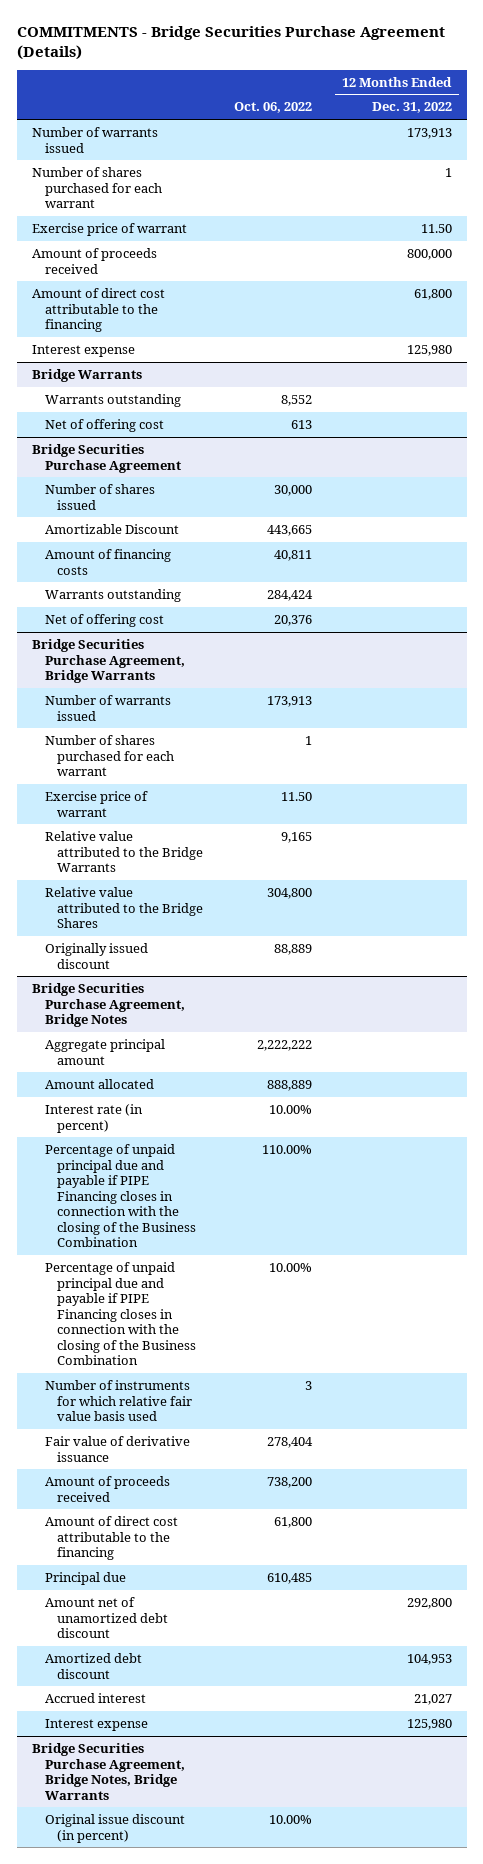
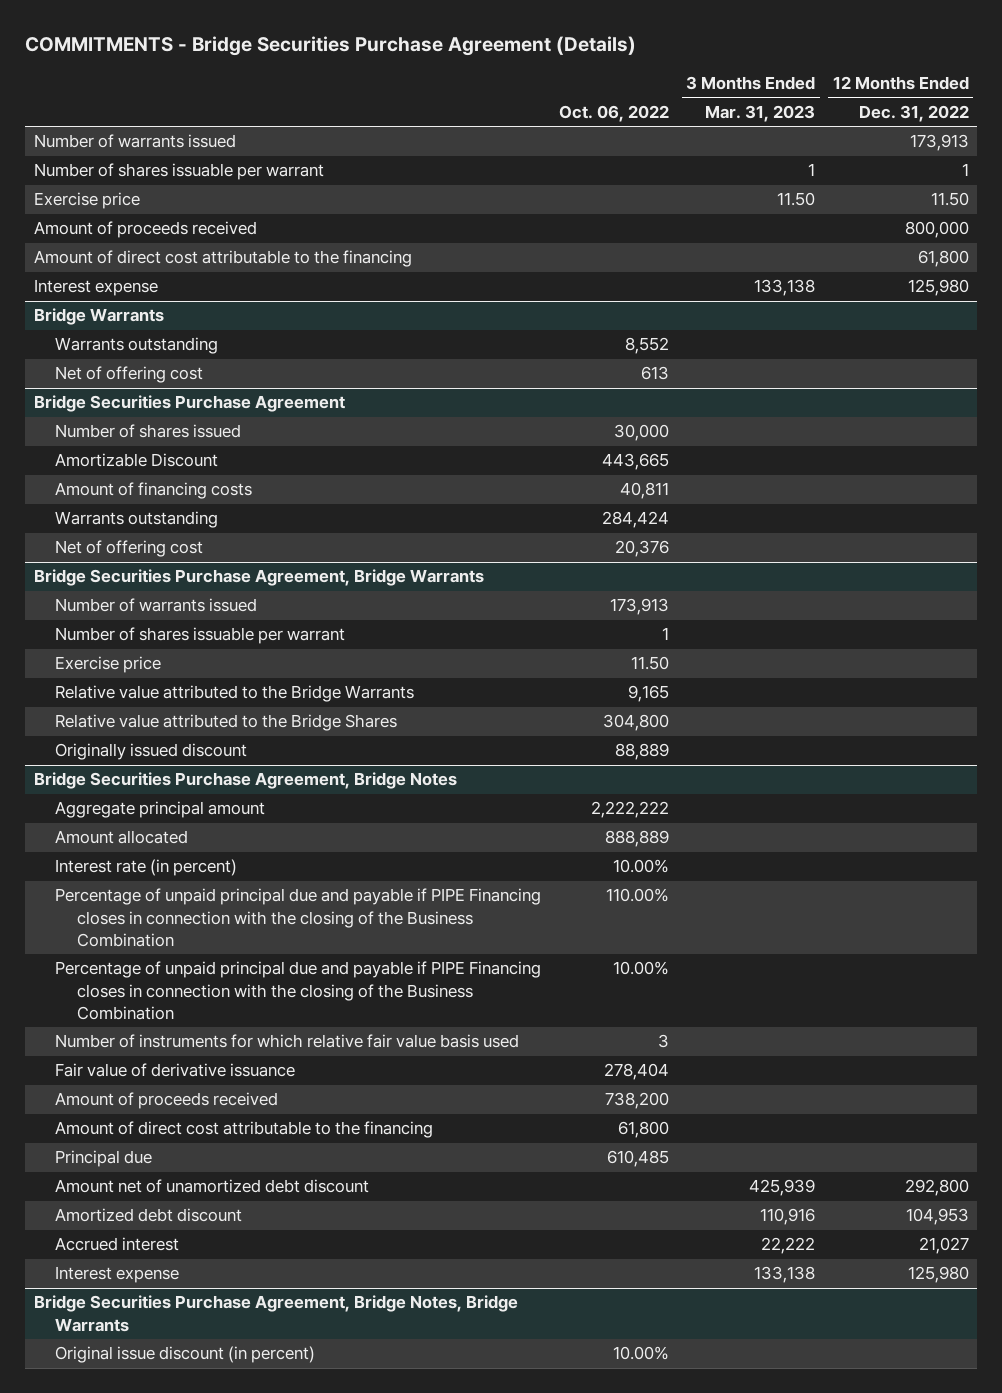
- | Oct. 06, 2022 | 12 Months Ended Dec. 31, 2022
+ | Oct. 06, 2022 | 3 Months Ended Mar. 31, 2023 | 12 Months Ended Dec. 31, 2022
- Number of shares purchased for each warrant | | 1
- Exercise price of warrant | | 11.50
+ Number of shares issuable per warrant | | 1 | 1
+ Exercise price | | 11.50 | 11.50
@ Bridge Securities Purchase Agreement, Bridge Warrants
- Number of shares purchased for each warrant | 1 |
- Exercise price of warrant | 11.50 |
+ Number of shares issuable per warrant | 1 | |
+ Exercise price | 11.50 | |

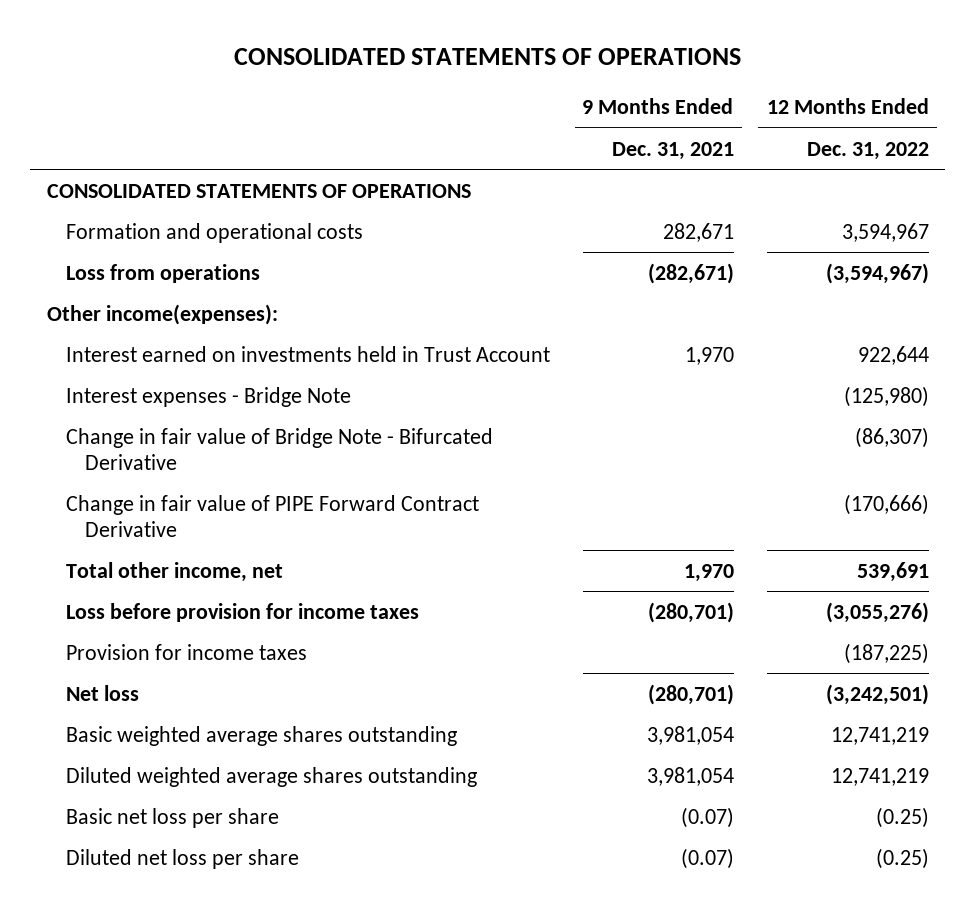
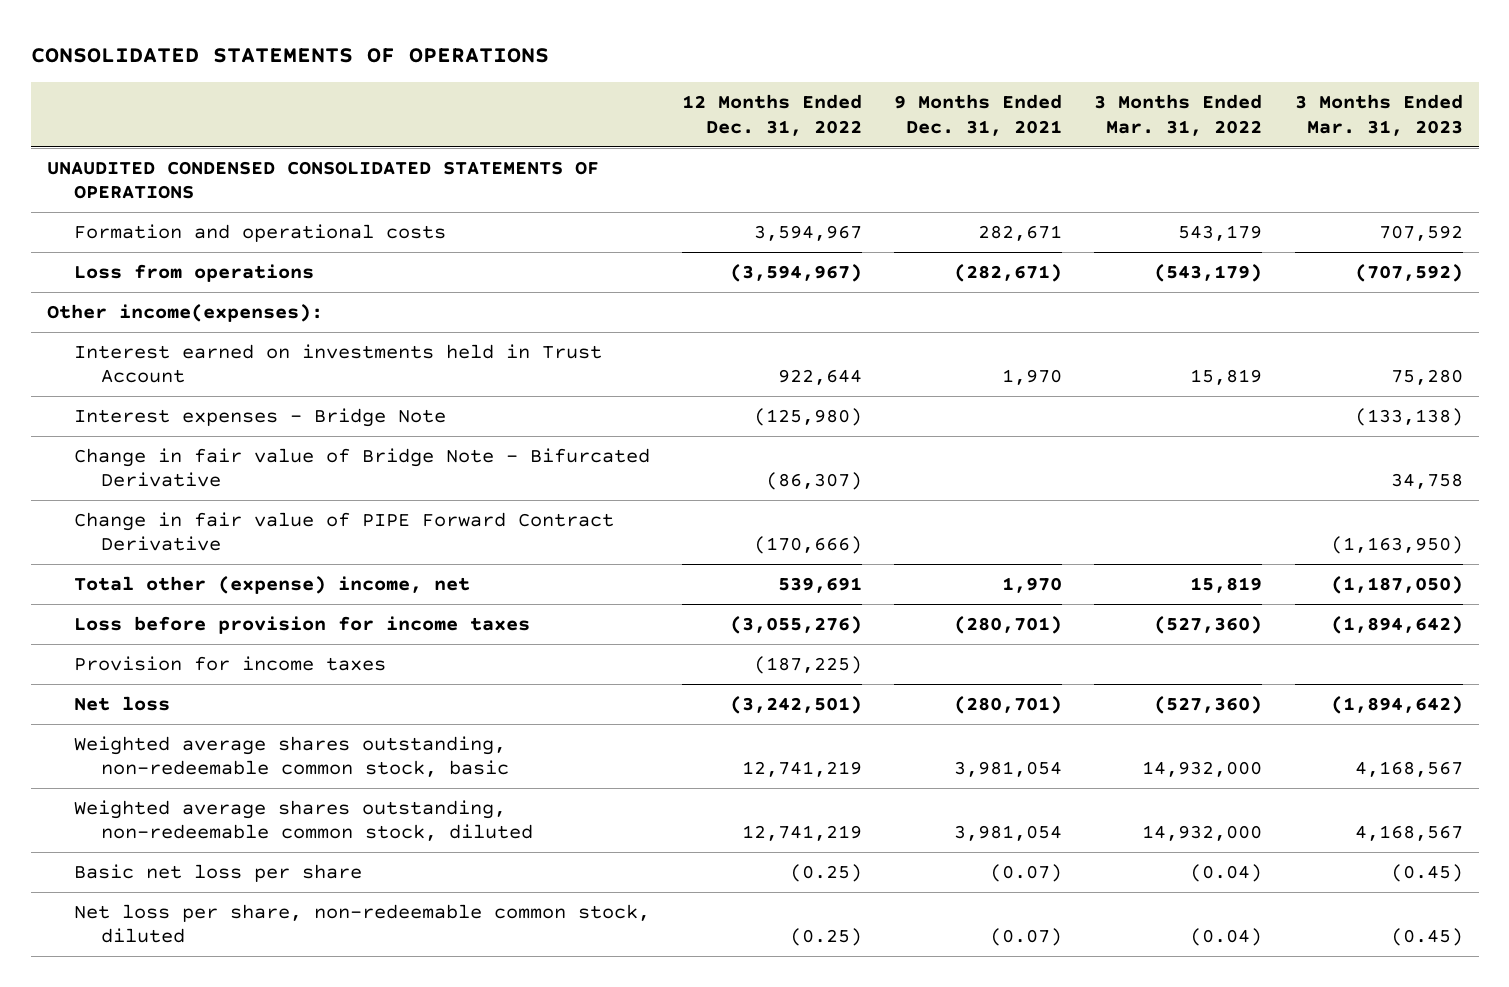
- | 9 Months Ended Dec. 31, 2021 | 12 Months Ended Dec. 31, 2022
+ | 12 Months Ended Dec. 31, 2022 | 9 Months Ended Dec. 31, 2021 | 3 Months Ended Mar. 31, 2022 | 3 Months Ended Mar. 31, 2023
- CONSOLIDATED STATEMENTS OF OPERATIONS
+ UNAUDITED CONDENSED CONSOLIDATED STATEMENTS OF OPERATIONS
- Total other income, net | 1,970 | 539,691
+ Total other (expense) income, net | 539,691 | 1,970 | 15,819 | (1,187,050)
- Basic weighted average shares outstanding | 3,981,054 | 12,741,219
- Diluted weighted average shares outstanding | 3,981,054 | 12,741,219
+ Weighted average shares outstanding, non-redeemable common stock, basic | 12,741,219 | 3,981,054 | 14,932,000 | 4,168,567
+ Weighted average shares outstanding, non-redeemable common stock, diluted | 12,741,219 | 3,981,054 | 14,932,000 | 4,168,567
- Diluted net loss per share | (0.07) | (0.25)
+ Net loss per share, non-redeemable common stock, diluted | (0.25) | (0.07) | (0.04) | (0.45)

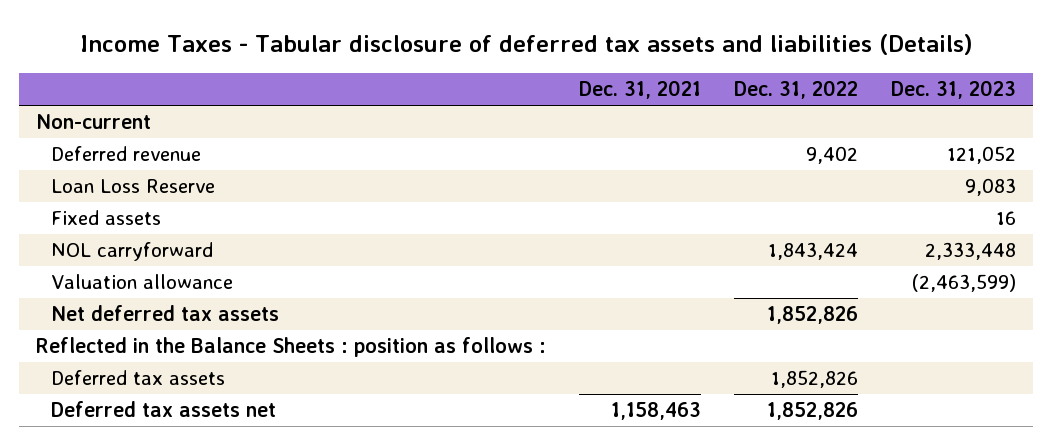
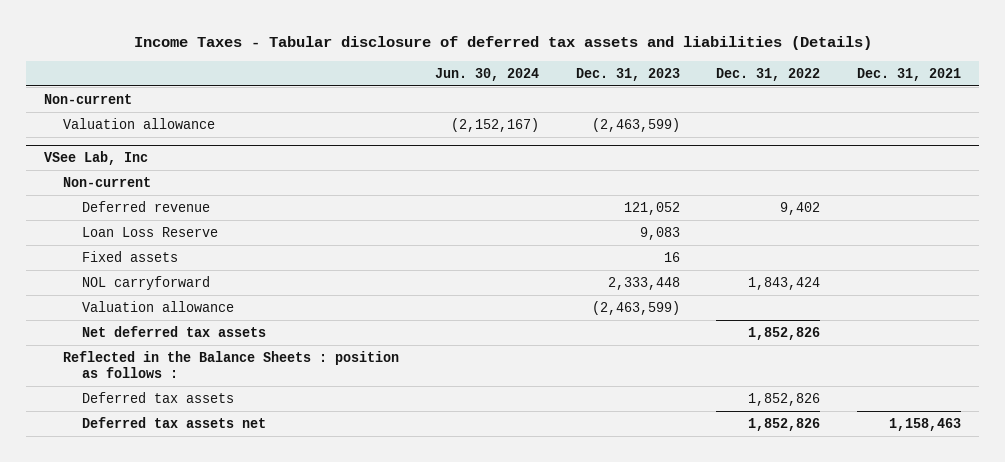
- | Dec. 31, 2021 | Dec. 31, 2022 | Dec. 31, 2023
+ | Jun. 30, 2024 | Dec. 31, 2023 | Dec. 31, 2022 | Dec. 31, 2021
+ Valuation allowance | (2,152,167) | (2,463,599) | |
+ VSee Lab, Inc
+ Non-current

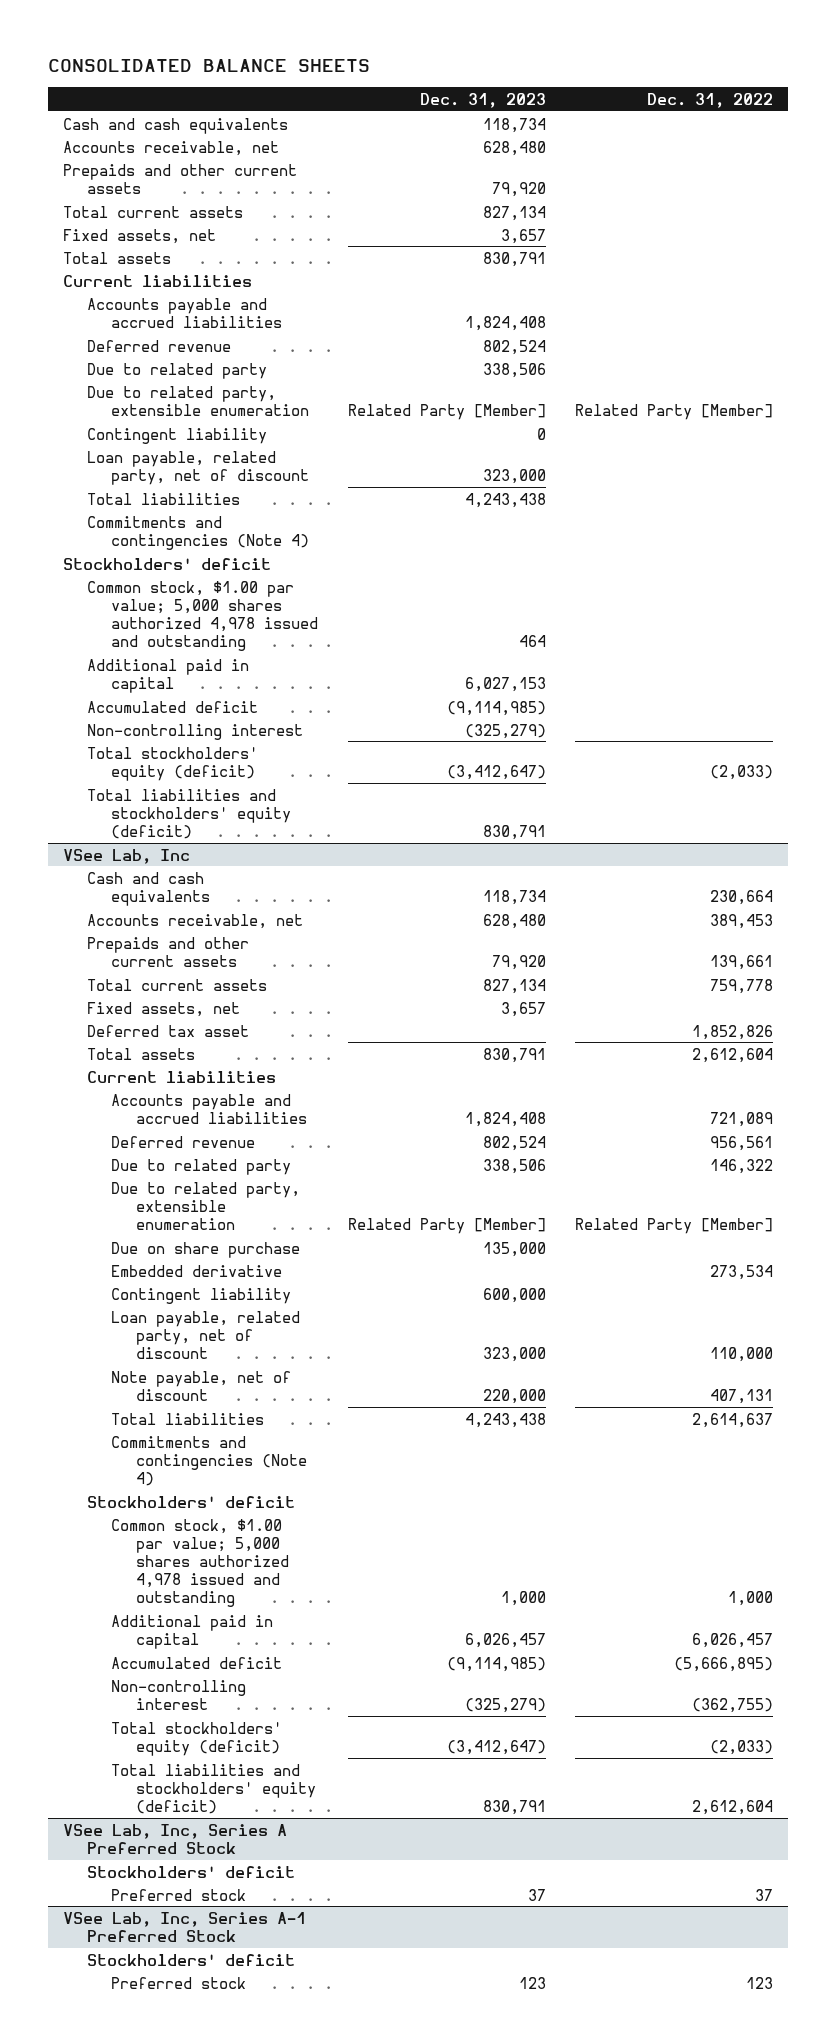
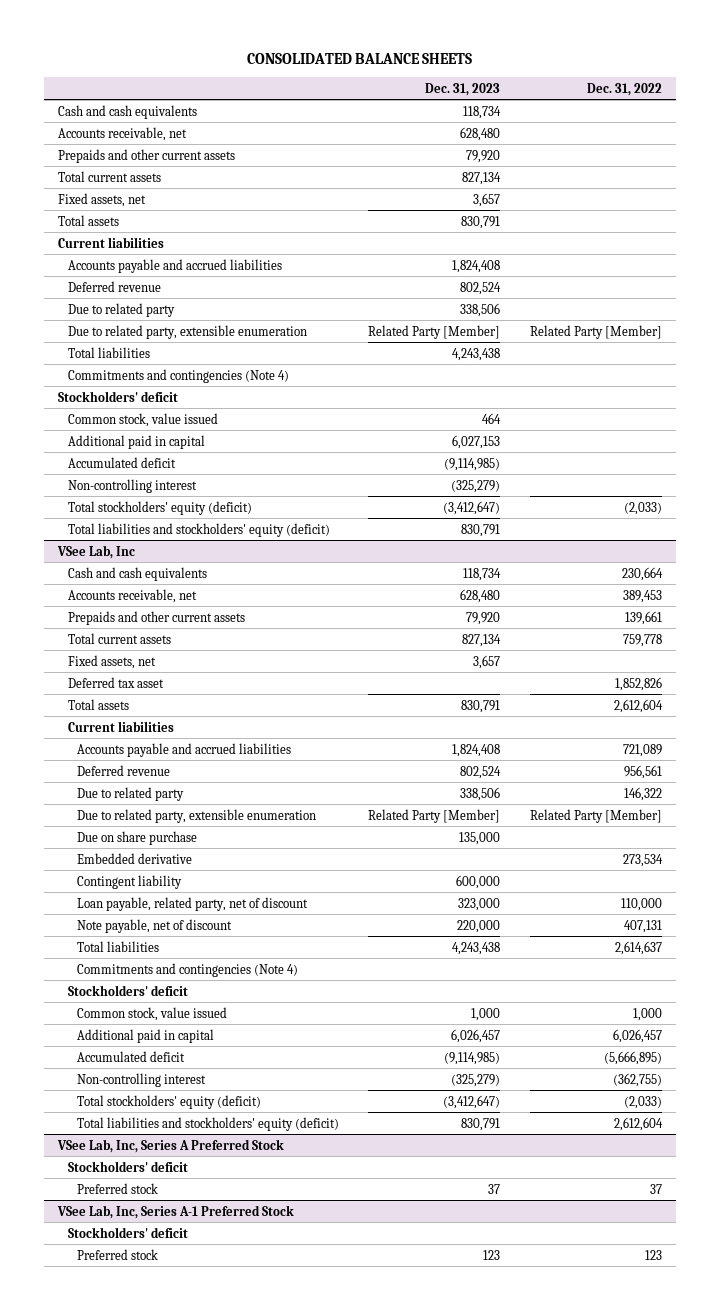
- Contingent liability | 0 |
- Loan payable, related party, net of discount | 323,000 |
- Common stock, $1.00 par value; 5,000 shares authorized 4,978 issued and outstanding | 464 |
+ Common stock, value issued | 464 |
@ VSee Lab, Inc
- Common stock, $1.00 par value; 5,000 shares authorized 4,978 issued and outstanding | 1,000 | 1,000
+ Common stock, value issued | 1,000 | 1,000

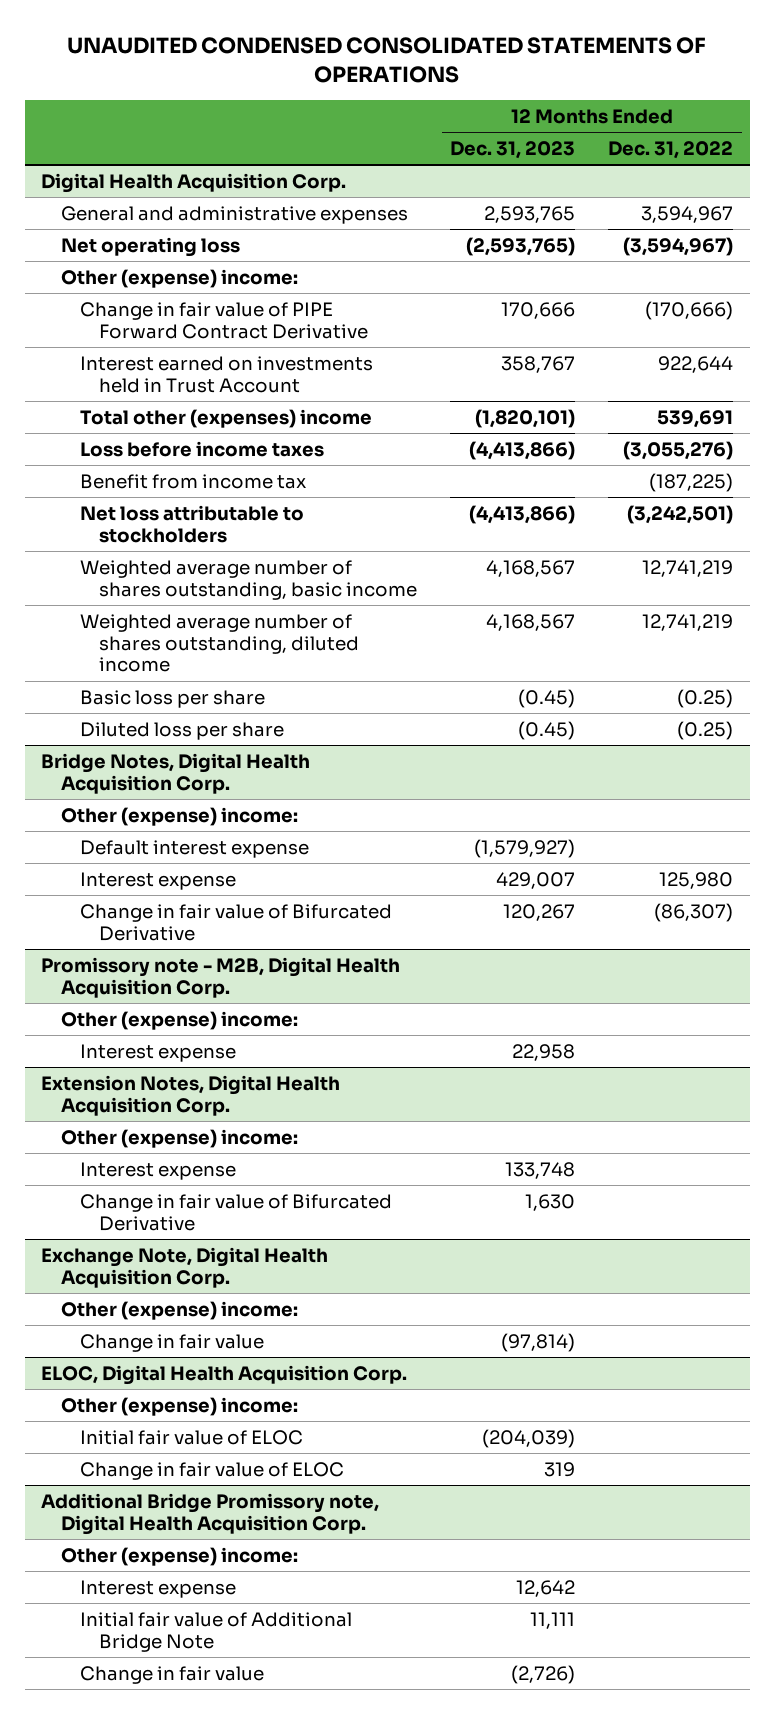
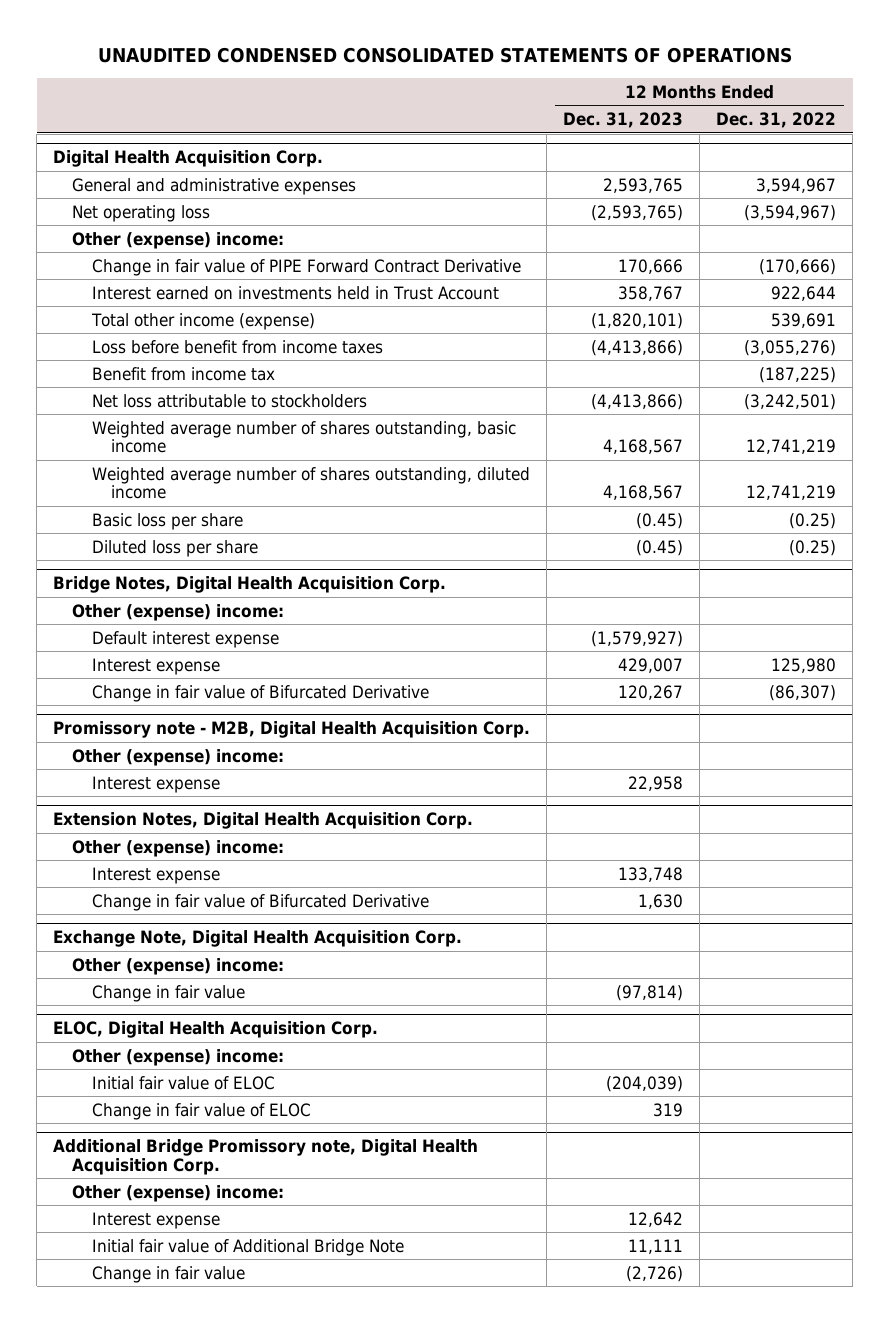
@ Digital Health Acquisition Corp.
- Total other (expenses) income | (1,820,101) | 539,691
- Loss before income taxes | (4,413,866) | (3,055,276)
+ Total other income (expense) | (1,820,101) | 539,691
+ Loss before benefit from income taxes | (4,413,866) | (3,055,276)

